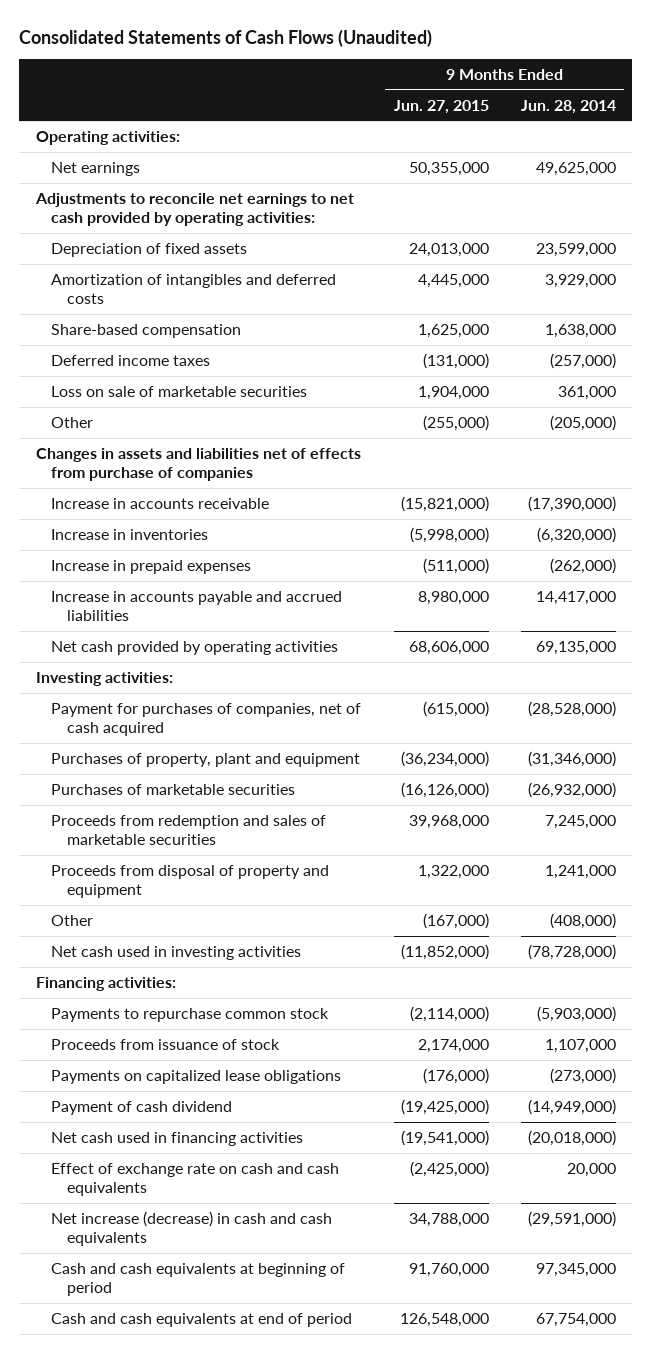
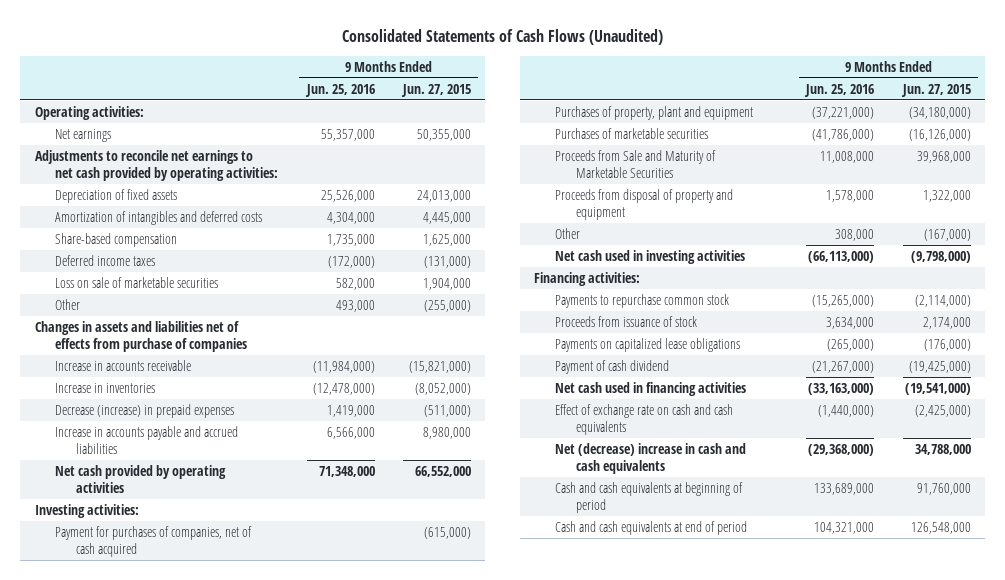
- | 9 Months Ended Jun. 27, 2015 | 9 Months Ended Jun. 28, 2014
+ | 9 Months Ended Jun. 25, 2016 | 9 Months Ended Jun. 27, 2015
- Increase in inventories | (5,998,000) | (6,320,000)
- Increase in prepaid expenses | (511,000) | (262,000)
+ Increase in inventories | (12,478,000) | (8,052,000)
+ Decrease (increase) in prepaid expenses | 1,419,000 | (511,000)
- Net cash provided by operating activities | 68,606,000 | 69,135,000
+ Net cash provided by operating activities | 71,348,000 | 66,552,000
- Purchases of property, plant and equipment | (36,234,000) | (31,346,000)
+ Purchases of property, plant and equipment | (37,221,000) | (34,180,000)
- Proceeds from redemption and sales of marketable securities | 39,968,000 | 7,245,000
+ Proceeds from Sale and Maturity of Marketable Securities | 11,008,000 | 39,968,000
- Net cash used in investing activities | (11,852,000) | (78,728,000)
+ Net cash used in investing activities | (66,113,000) | (9,798,000)
- Net increase (decrease) in cash and cash equivalents | 34,788,000 | (29,591,000)
+ Net (decrease) increase in cash and cash equivalents | (29,368,000) | 34,788,000

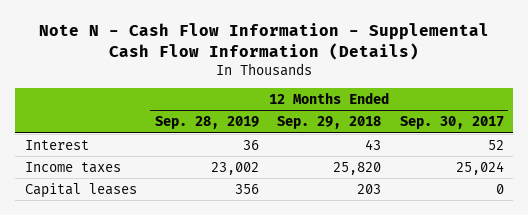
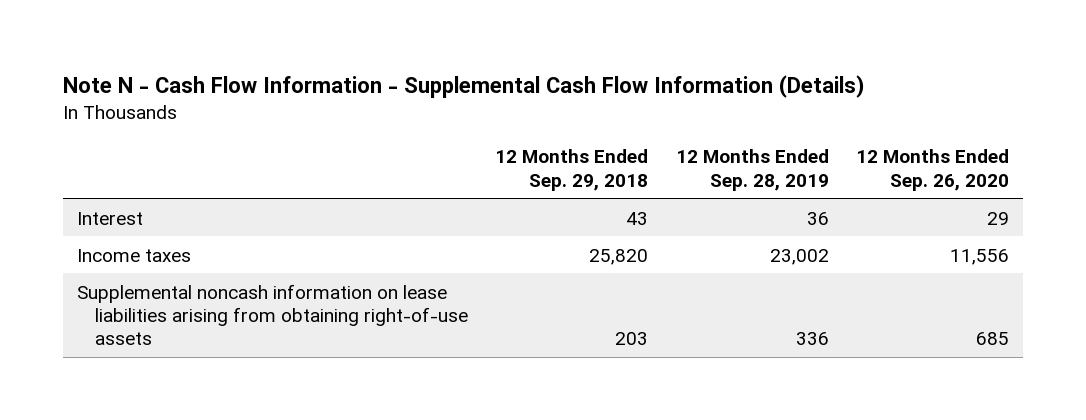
- | 12 Months Ended Sep. 28, 2019 | 12 Months Ended Sep. 29, 2018 | 12 Months Ended Sep. 30, 2017
+ | 12 Months Ended Sep. 29, 2018 | 12 Months Ended Sep. 28, 2019 | 12 Months Ended Sep. 26, 2020
- Capital leases | 356 | 203 | 0
+ Supplemental noncash information on lease liabilities arising from obtaining right-of-use assets | 203 | 336 | 685

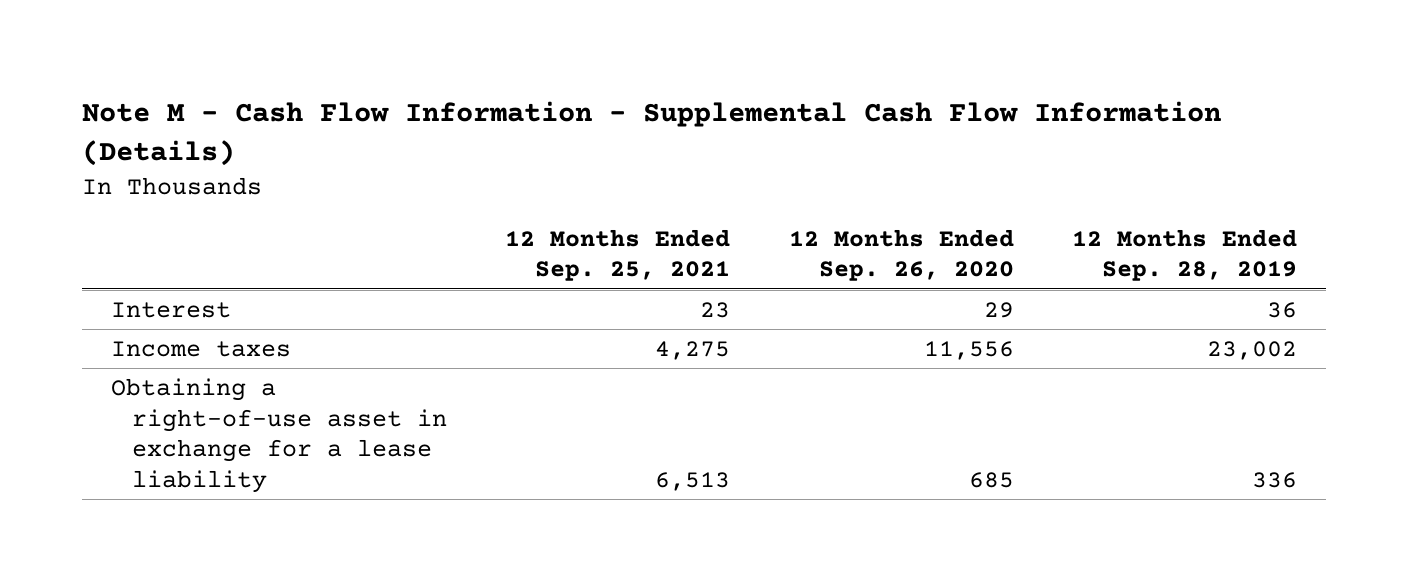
- Note N - Cash Flow Information - Supplemental Cash Flow Information (Details)
+ Note M - Cash Flow Information - Supplemental Cash Flow Information (Details)
- | 12 Months Ended Sep. 29, 2018 | 12 Months Ended Sep. 28, 2019 | 12 Months Ended Sep. 26, 2020
+ | 12 Months Ended Sep. 25, 2021 | 12 Months Ended Sep. 26, 2020 | 12 Months Ended Sep. 28, 2019
- Supplemental noncash information on lease liabilities arising from obtaining right-of-use assets | 203 | 336 | 685
+ Obtaining a right-of-use asset in exchange for a lease liability | 6,513 | 685 | 336

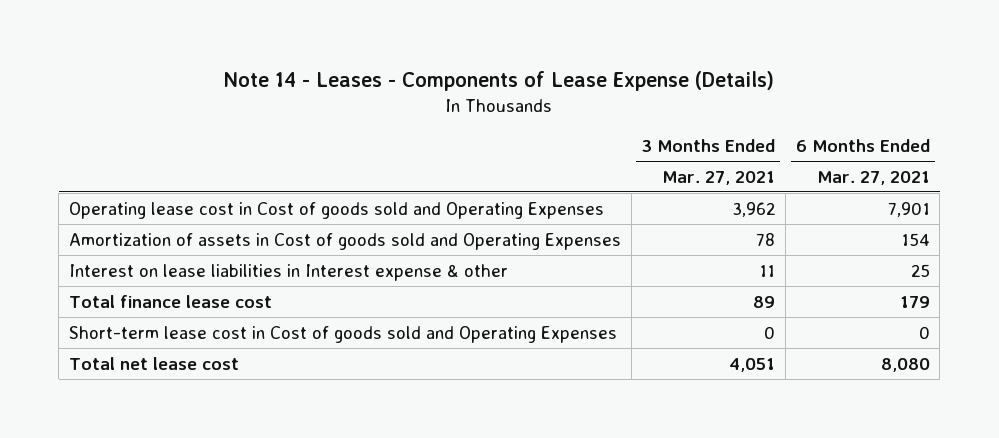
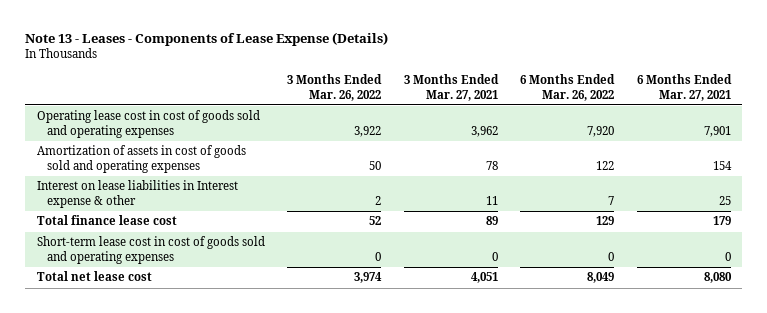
- Note 14 - Leases - Components of Lease Expense (Details)
+ Note 13 - Leases - Components of Lease Expense (Details)
- | 3 Months Ended Mar. 27, 2021 | 6 Months Ended Mar. 27, 2021
+ | 3 Months Ended Mar. 26, 2022 | 3 Months Ended Mar. 27, 2021 | 6 Months Ended Mar. 26, 2022 | 6 Months Ended Mar. 27, 2021
- Operating lease cost in Cost of goods sold and Operating Expenses | 3,962 | 7,901
- Amortization of assets in Cost of goods sold and Operating Expenses | 78 | 154
+ Operating lease cost in cost of goods sold and operating expenses | 3,922 | 3,962 | 7,920 | 7,901
+ Amortization of assets in cost of goods sold and operating expenses | 50 | 78 | 122 | 154
- Short-term lease cost in Cost of goods sold and Operating Expenses | 0 | 0
+ Short-term lease cost in cost of goods sold and operating expenses | 0 | 0 | 0 | 0

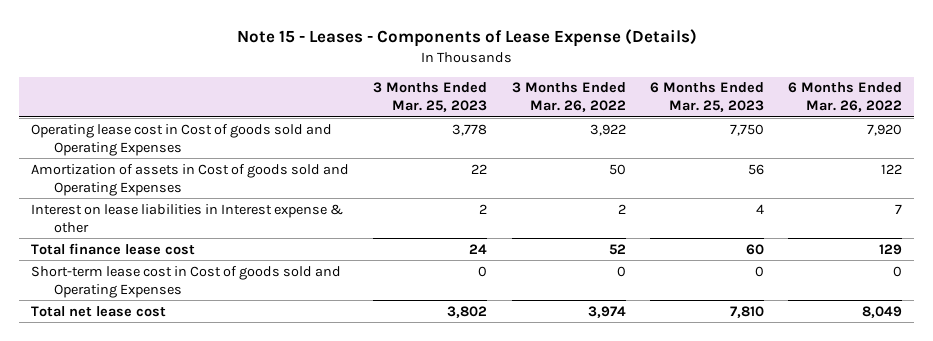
- Note 13 - Leases - Components of Lease Expense (Details)
+ Note 15 - Leases - Components of Lease Expense (Details)
- | 3 Months Ended Mar. 26, 2022 | 3 Months Ended Mar. 27, 2021 | 6 Months Ended Mar. 26, 2022 | 6 Months Ended Mar. 27, 2021
+ | 3 Months Ended Mar. 25, 2023 | 3 Months Ended Mar. 26, 2022 | 6 Months Ended Mar. 25, 2023 | 6 Months Ended Mar. 26, 2022
- Operating lease cost in cost of goods sold and operating expenses | 3,922 | 3,962 | 7,920 | 7,901
- Amortization of assets in cost of goods sold and operating expenses | 50 | 78 | 122 | 154
+ Operating lease cost in Cost of goods sold and Operating Expenses | 3,778 | 3,922 | 7,750 | 7,920
+ Amortization of assets in Cost of goods sold and Operating Expenses | 22 | 50 | 56 | 122
- Short-term lease cost in cost of goods sold and operating expenses | 0 | 0 | 0 | 0
+ Short-term lease cost in Cost of goods sold and Operating Expenses | 0 | 0 | 0 | 0

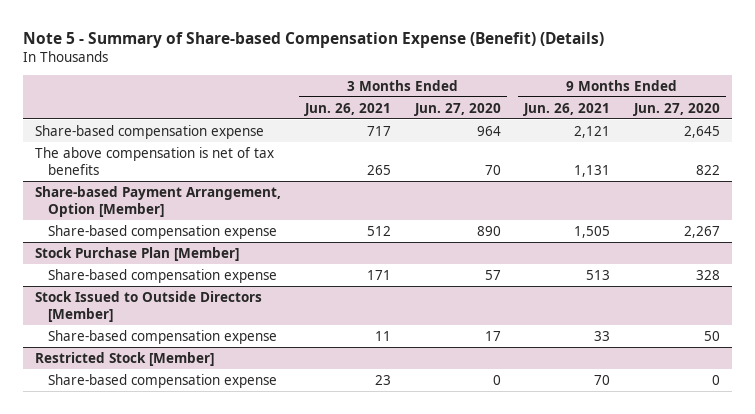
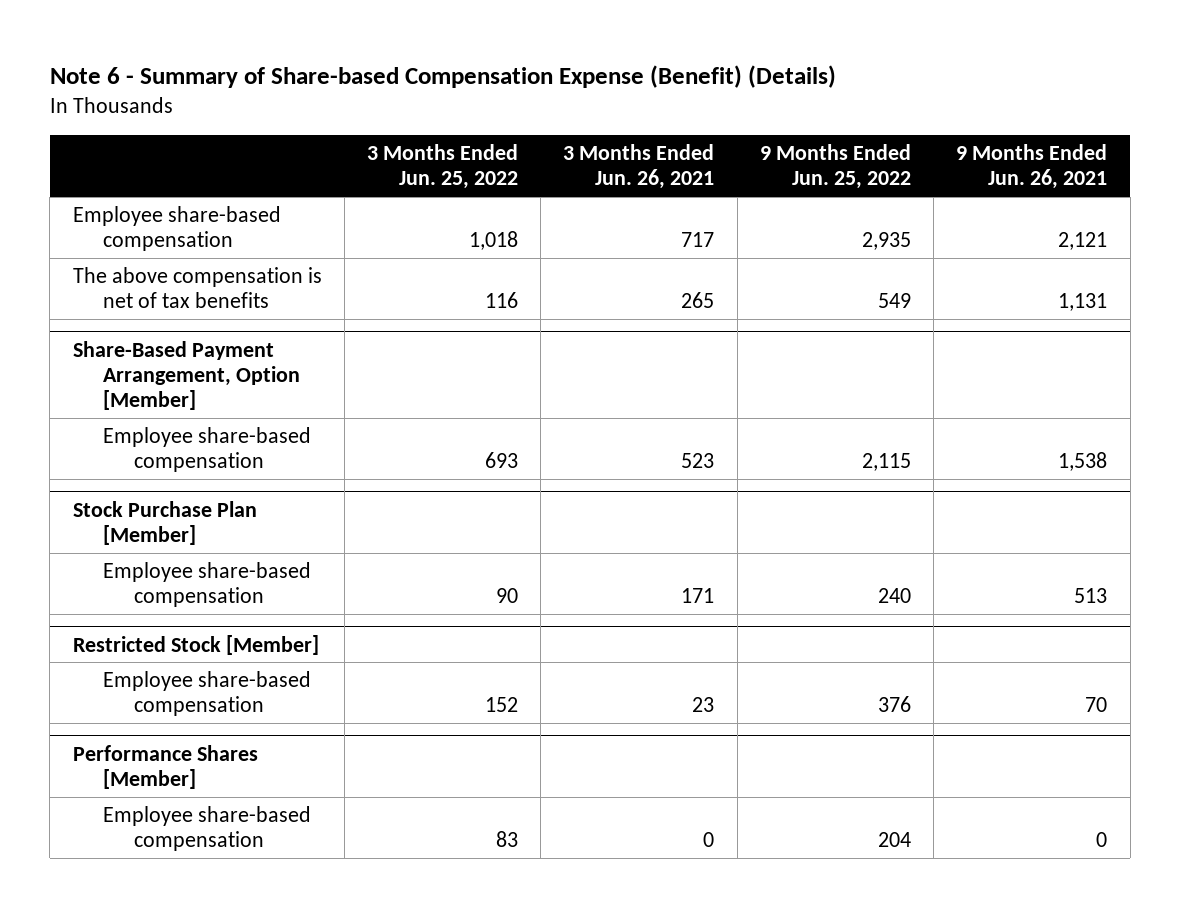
- Note 5 - Summary of Share-based Compensation Expense (Benefit) (Details)
+ Note 6 - Summary of Share-based Compensation Expense (Benefit) (Details)
- | 3 Months Ended Jun. 26, 2021 | 3 Months Ended Jun. 27, 2020 | 9 Months Ended Jun. 26, 2021 | 9 Months Ended Jun. 27, 2020
+ | 3 Months Ended Jun. 25, 2022 | 3 Months Ended Jun. 26, 2021 | 9 Months Ended Jun. 25, 2022 | 9 Months Ended Jun. 26, 2021
- Share-based compensation expense | 717 | 964 | 2,121 | 2,645
+ Employee share-based compensation | 1,018 | 717 | 2,935 | 2,121
- Share-based Payment Arrangement, Option [Member]
- Share-based compensation expense | 512 | 890 | 1,505 | 2,267
+ Share-Based Payment Arrangement, Option [Member]
+ Employee share-based compensation | 693 | 523 | 2,115 | 1,538
@ Stock Purchase Plan [Member]
- Share-based compensation expense | 171 | 57 | 513 | 328
- Stock Issued to Outside Directors [Member]
- Share-based compensation expense | 11 | 17 | 33 | 50
@ Stock Purchase Plan [Member]
+ Employee share-based compensation | 90 | 171 | 240 | 513
@ Restricted Stock [Member]
- Share-based compensation expense | 23 | 0 | 70 | 0
+ Employee share-based compensation | 152 | 23 | 376 | 70
+ Performance Shares [Member]
+ Employee share-based compensation | 83 | 0 | 204 | 0

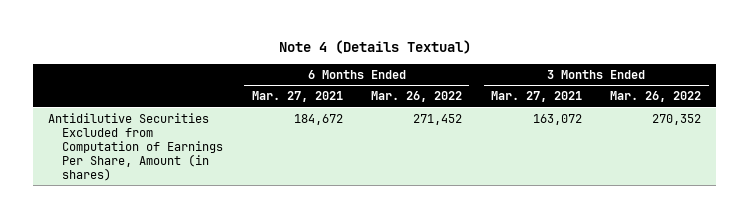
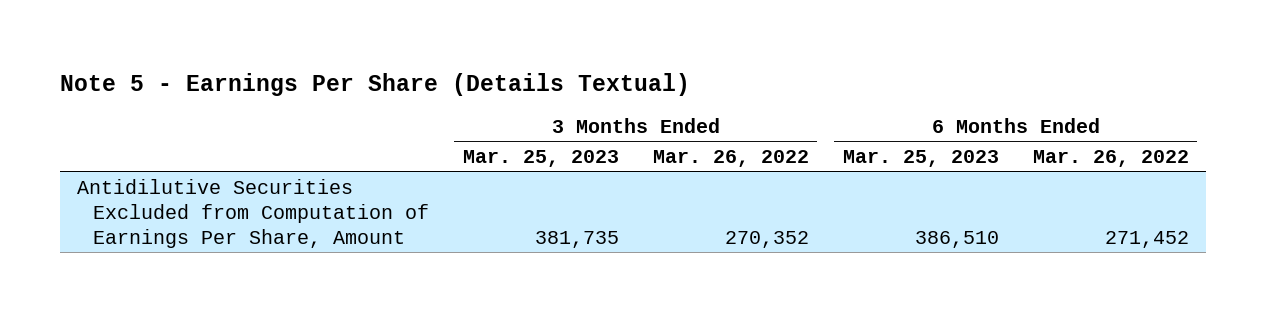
- Note 4 (Details Textual)
+ Note 5 - Earnings Per Share (Details Textual)
- | 6 Months Ended Mar. 27, 2021 | 6 Months Ended Mar. 26, 2022 | 3 Months Ended Mar. 27, 2021 | 3 Months Ended Mar. 26, 2022
+ | 3 Months Ended Mar. 25, 2023 | 3 Months Ended Mar. 26, 2022 | 6 Months Ended Mar. 25, 2023 | 6 Months Ended Mar. 26, 2022
- Antidilutive Securities Excluded from Computation of Earnings Per Share, Amount (in shares) | 184,672 | 271,452 | 163,072 | 270,352
+ Antidilutive Securities Excluded from Computation of Earnings Per Share, Amount | 381,735 | 270,352 | 386,510 | 271,452

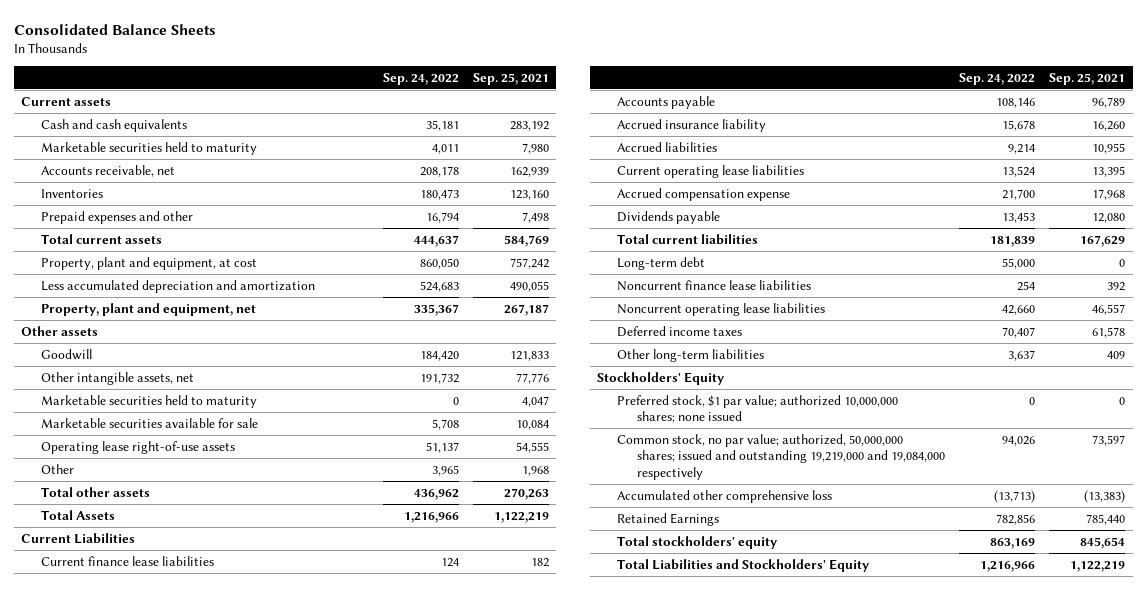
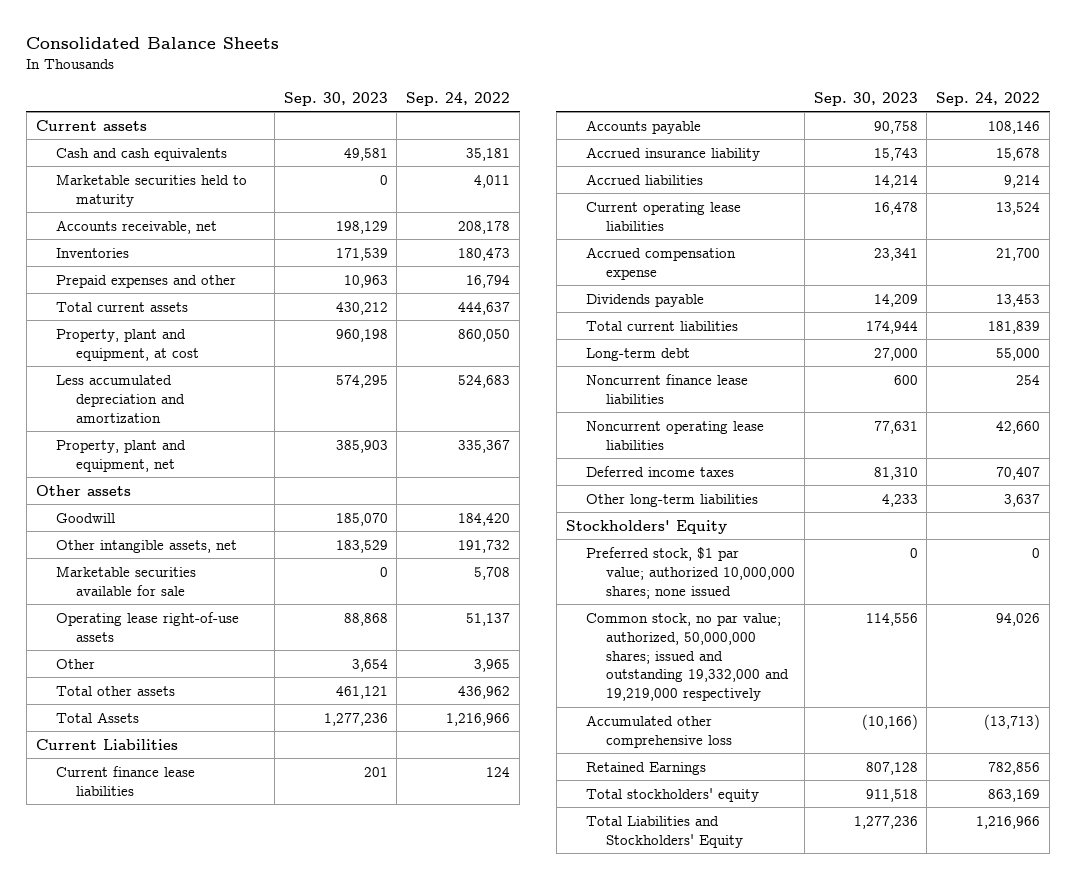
- | Sep. 24, 2022 | Sep. 25, 2021
+ | Sep. 30, 2023 | Sep. 24, 2022
- Marketable securities held to maturity | 0 | 4,047
- Common stock, no par value; authorized, 50,000,000 shares; issued and outstanding 19,219,000 and 19,084,000 respectively | 94,026 | 73,597
+ Common stock, no par value; authorized, 50,000,000 shares; issued and outstanding 19,332,000 and 19,219,000 respectively | 114,556 | 94,026

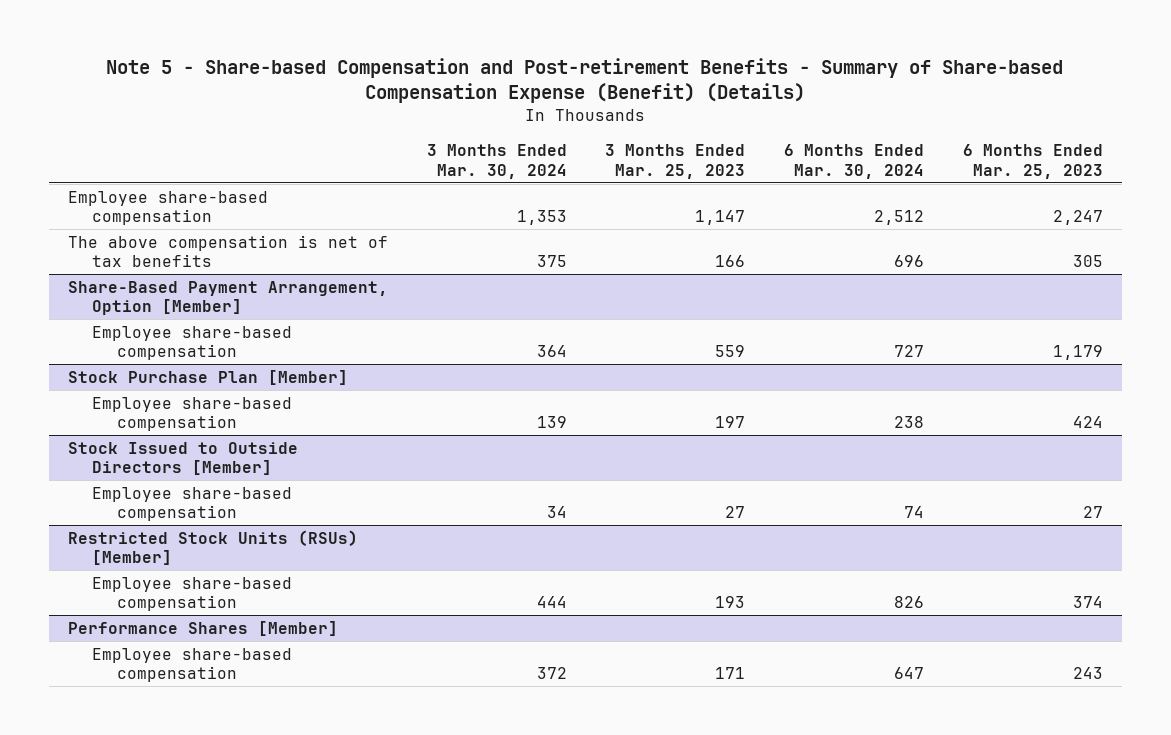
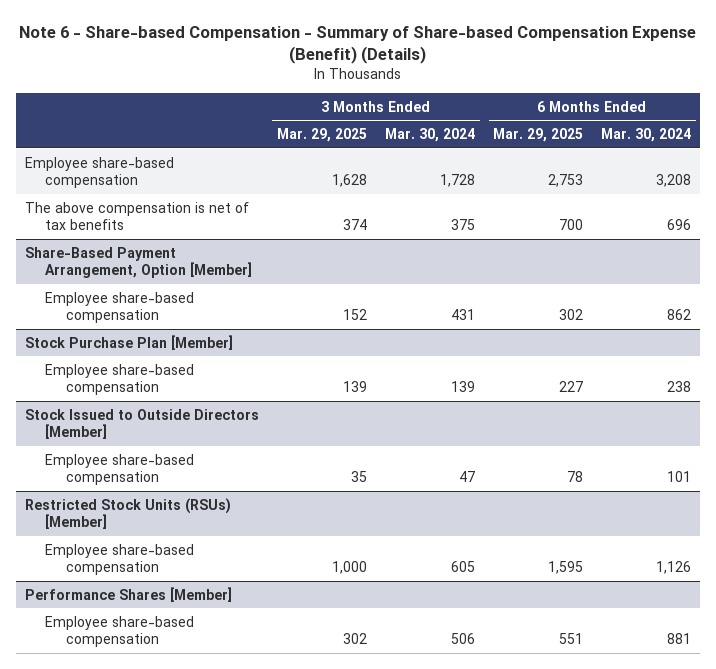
- Note 5 - Share-based Compensation and Post-retirement Benefits - Summary of Share-based Compensation Expense (Benefit) (Details)
+ Note 6 - Share-based Compensation - Summary of Share-based Compensation Expense (Benefit) (Details)
- | 3 Months Ended Mar. 30, 2024 | 3 Months Ended Mar. 25, 2023 | 6 Months Ended Mar. 30, 2024 | 6 Months Ended Mar. 25, 2023
+ | 3 Months Ended Mar. 29, 2025 | 3 Months Ended Mar. 30, 2024 | 6 Months Ended Mar. 29, 2025 | 6 Months Ended Mar. 30, 2024
- Employee share-based compensation | 1,353 | 1,147 | 2,512 | 2,247
+ Employee share-based compensation | 1,628 | 1,728 | 2,753 | 3,208
@ Share-Based Payment Arrangement, Option [Member]
- Employee share-based compensation | 364 | 559 | 727 | 1,179
+ Employee share-based compensation | 152 | 431 | 302 | 862
@ Stock Issued to Outside Directors [Member]
- Employee share-based compensation | 34 | 27 | 74 | 27
+ Employee share-based compensation | 35 | 47 | 78 | 101
@ Restricted Stock Units (RSUs) [Member]
- Employee share-based compensation | 444 | 193 | 826 | 374
+ Employee share-based compensation | 1,000 | 605 | 1,595 | 1,126
@ Performance Shares [Member]
- Employee share-based compensation | 372 | 171 | 647 | 243
+ Employee share-based compensation | 302 | 506 | 551 | 881

